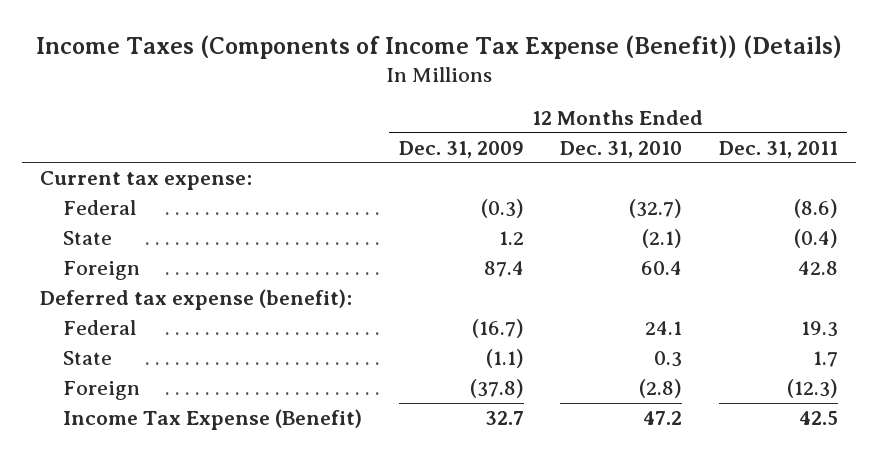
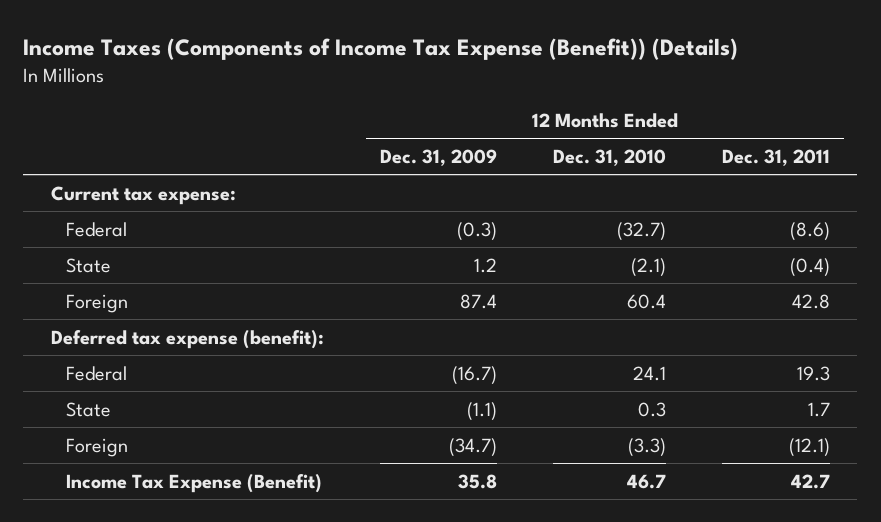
- Foreign | (37.8) | (2.8) | (12.3)
- Income Tax Expense (Benefit) | 32.7 | 47.2 | 42.5
+ Foreign | (34.7) | (3.3) | (12.1)
+ Income Tax Expense (Benefit) | 35.8 | 46.7 | 42.7

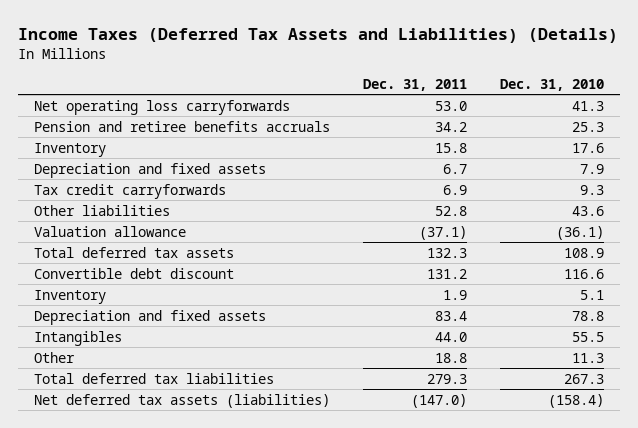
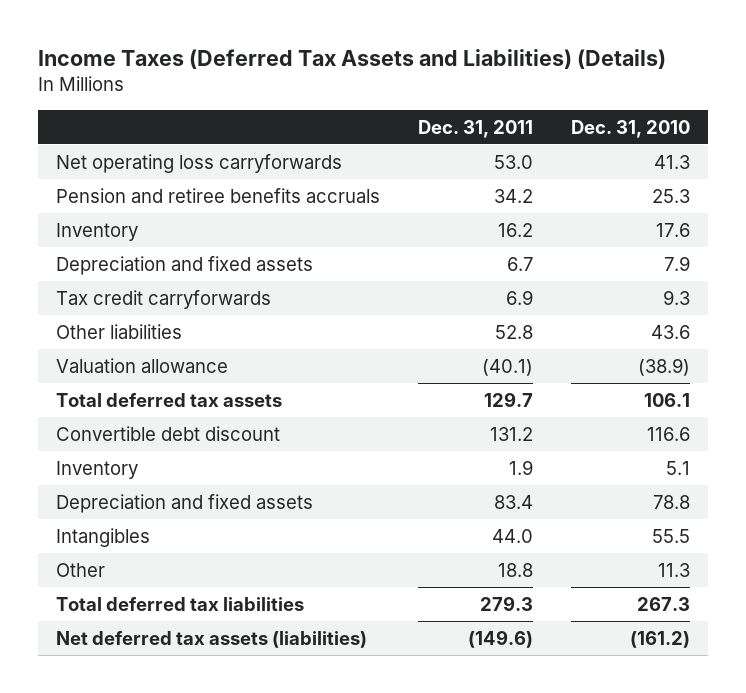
- Inventory | 15.8 | 17.6
+ Inventory | 16.2 | 17.6
- Valuation allowance | (37.1) | (36.1)
- Total deferred tax assets | 132.3 | 108.9
+ Valuation allowance | (40.1) | (38.9)
+ Total deferred tax assets | 129.7 | 106.1
- Net deferred tax assets (liabilities) | (147.0) | (158.4)
+ Net deferred tax assets (liabilities) | (149.6) | (161.2)

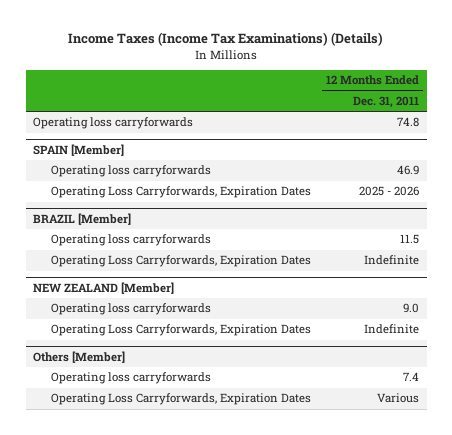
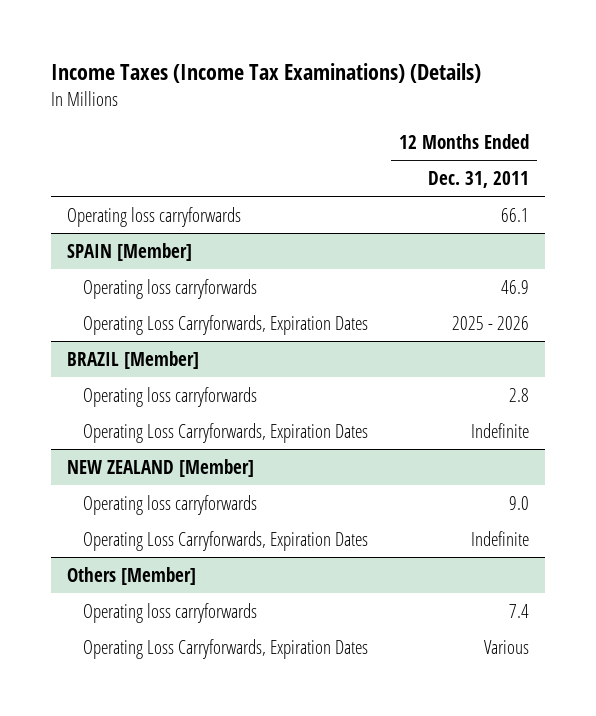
- Operating loss carryforwards | 74.8
+ Operating loss carryforwards | 66.1
@ BRAZIL [Member]
- Operating loss carryforwards | 11.5
+ Operating loss carryforwards | 2.8

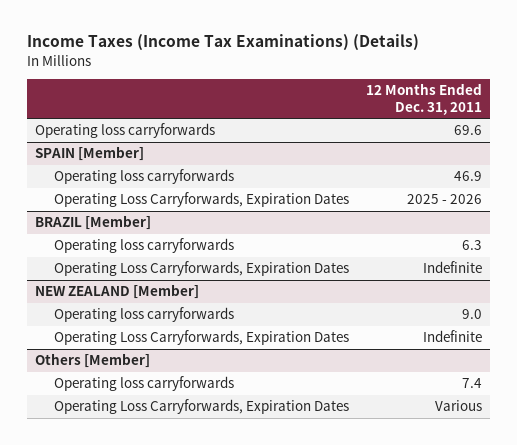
- Operating loss carryforwards | 66.1
+ Operating loss carryforwards | 69.6
@ BRAZIL [Member]
- Operating loss carryforwards | 2.8
+ Operating loss carryforwards | 6.3

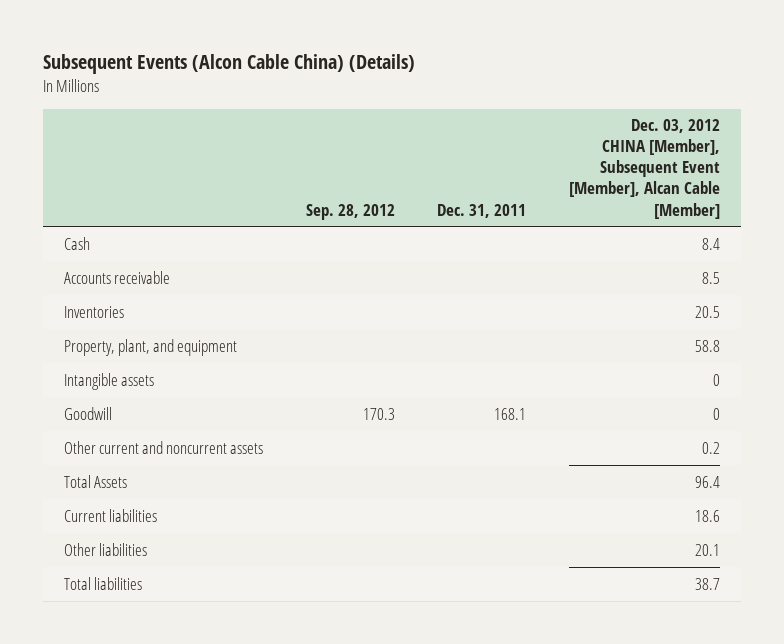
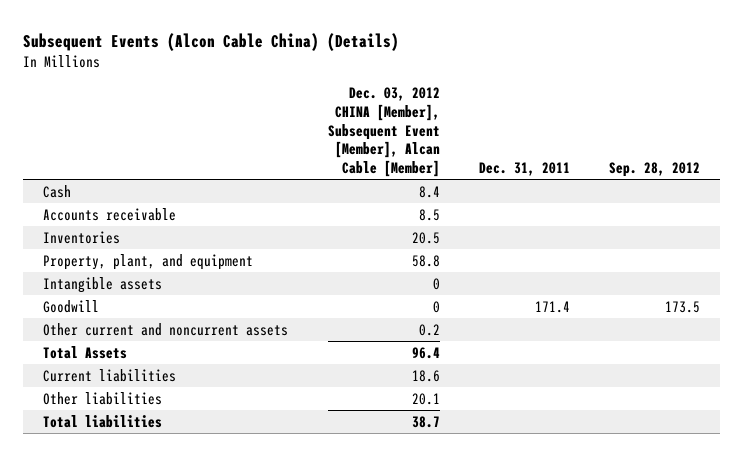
- | Sep. 28, 2012 | Dec. 31, 2011 | Dec. 03, 2012 CHINA [Member], Subsequent Event [Member], Alcan Cable [Member]
+ | Dec. 03, 2012 CHINA [Member], Subsequent Event [Member], Alcan Cable [Member] | Dec. 31, 2011 | Sep. 28, 2012
- Goodwill | 170.3 | 168.1 | 0
+ Goodwill | 0 | 171.4 | 173.5

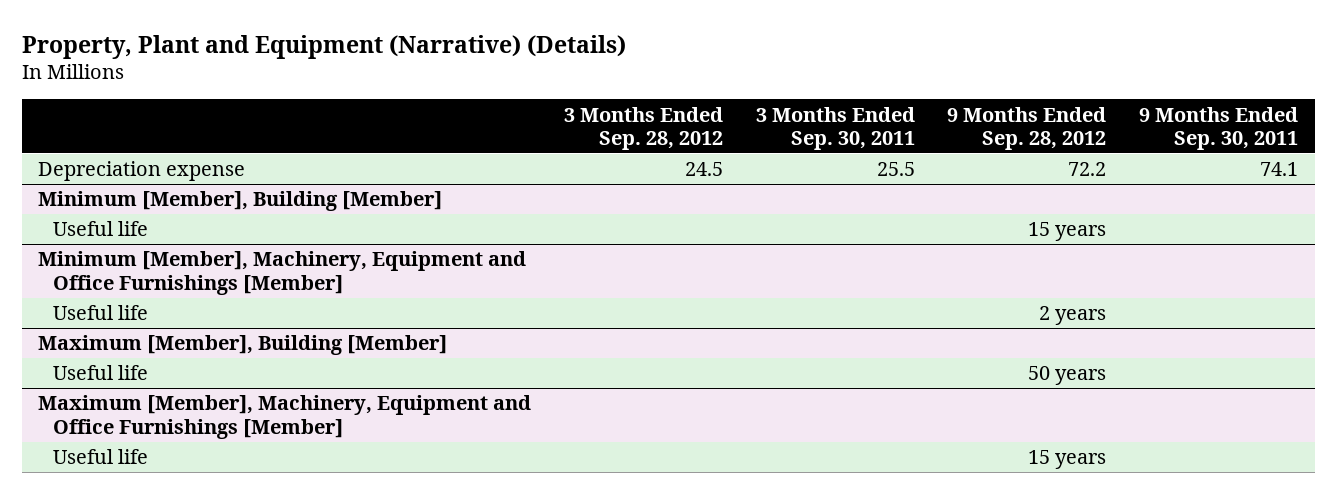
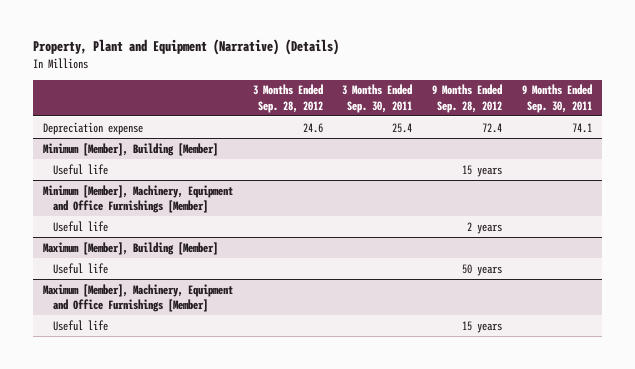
- Depreciation expense | 24.5 | 25.5 | 72.2 | 74.1
+ Depreciation expense | 24.6 | 25.4 | 72.4 | 74.1

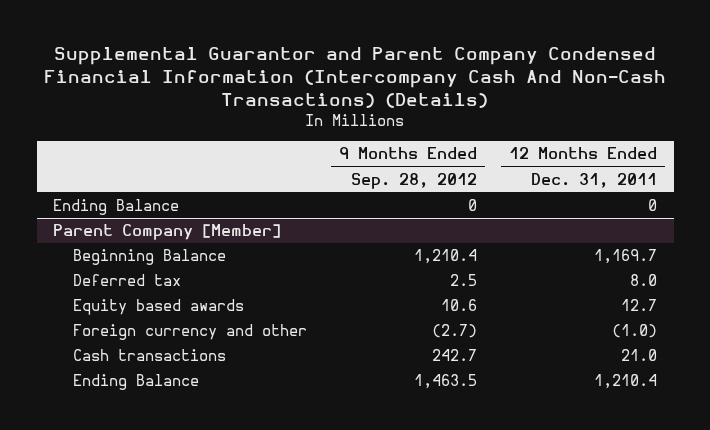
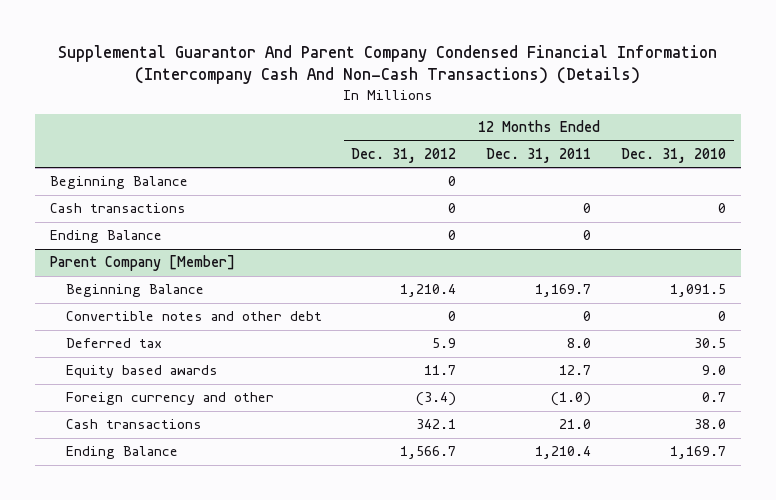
- Supplemental Guarantor and Parent Company Condensed Financial Information (Intercompany Cash And Non-Cash Transactions) (Details)
+ Supplemental Guarantor And Parent Company Condensed Financial Information (Intercompany Cash And Non-Cash Transactions) (Details)
- | 9 Months Ended Sep. 28, 2012 | 12 Months Ended Dec. 31, 2011
+ | 12 Months Ended Dec. 31, 2012 | 12 Months Ended Dec. 31, 2011 | 12 Months Ended Dec. 31, 2010
+ Beginning Balance | 0 | |
+ Cash transactions | 0 | 0 | 0
@ Parent Company [Member]
+ Convertible notes and other debt | 0 | 0 | 0

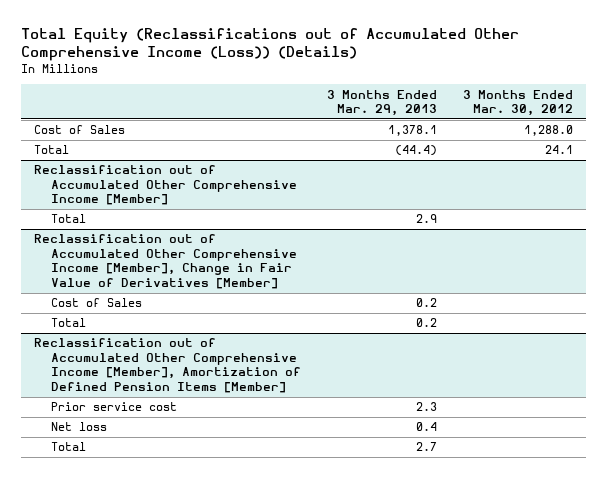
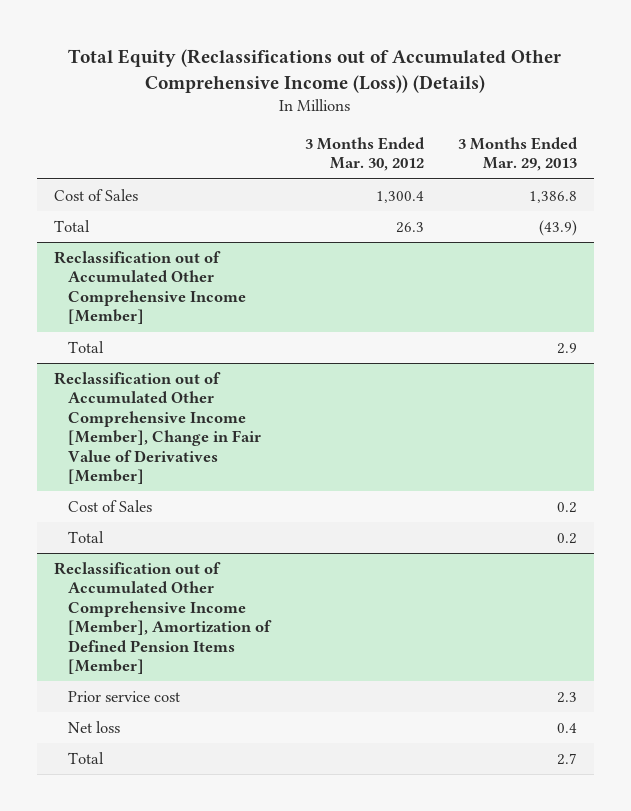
- | 3 Months Ended Mar. 29, 2013 | 3 Months Ended Mar. 30, 2012
+ | 3 Months Ended Mar. 30, 2012 | 3 Months Ended Mar. 29, 2013
- Cost of Sales | 1,378.1 | 1,288.0
- Total | (44.4) | 24.1
+ Cost of Sales | 1,300.4 | 1,386.8
+ Total | 26.3 | (43.9)

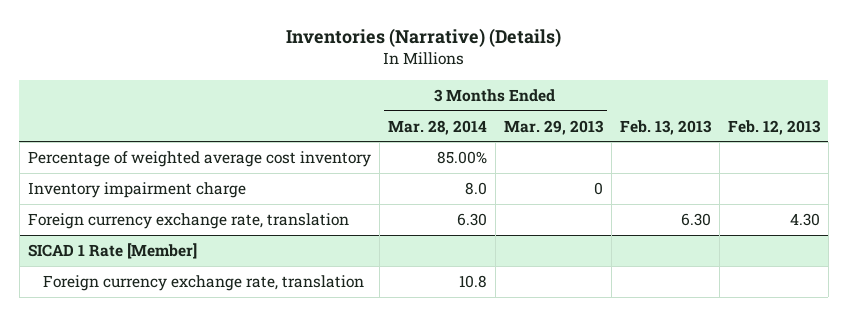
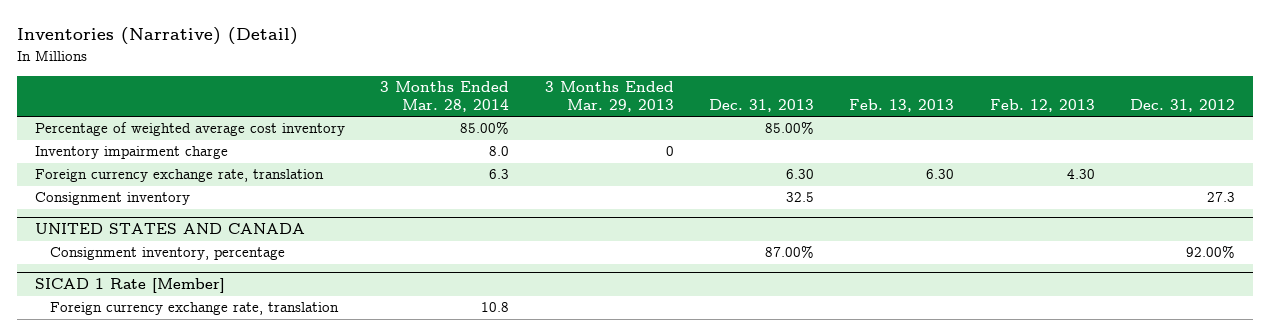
- Inventories (Narrative) (Details)
+ Inventories (Narrative) (Detail)
- | 3 Months Ended Mar. 28, 2014 | 3 Months Ended Mar. 29, 2013 | Feb. 13, 2013 | Feb. 12, 2013
+ | 3 Months Ended Mar. 28, 2014 | 3 Months Ended Mar. 29, 2013 | Dec. 31, 2013 | Feb. 13, 2013 | Feb. 12, 2013 | Dec. 31, 2012
- Foreign currency exchange rate, translation | 6.30 | | 6.30 | 4.30
+ Foreign currency exchange rate, translation | 6.3 | | 6.30 | 6.30 | 4.30 |
+ Consignment inventory | | | 32.5 | | | 27.3
+ UNITED STATES AND CANADA
+ Consignment inventory, percentage | | | 87.00% | | | 92.00%

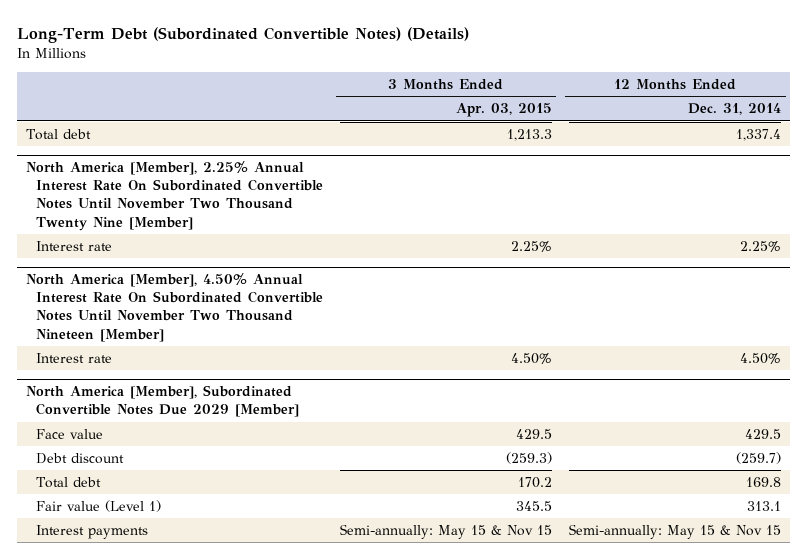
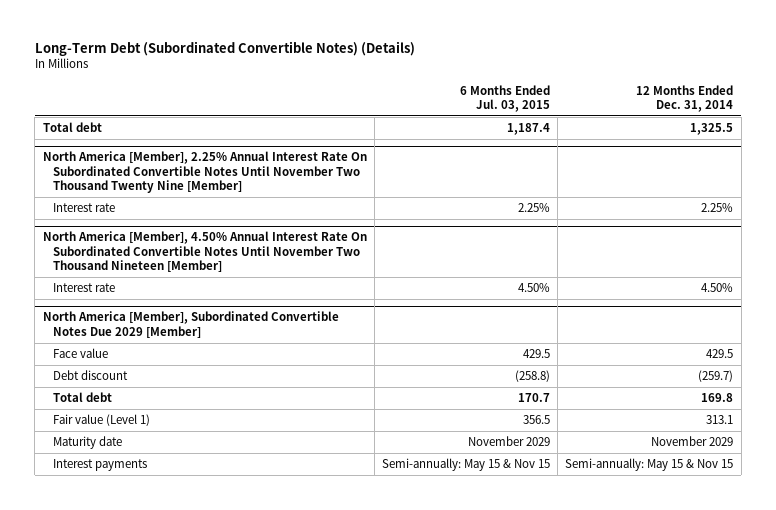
- | 3 Months Ended Apr. 03, 2015 | 12 Months Ended Dec. 31, 2014
+ | 6 Months Ended Jul. 03, 2015 | 12 Months Ended Dec. 31, 2014
- Total debt | 1,213.3 | 1,337.4
+ Total debt | 1,187.4 | 1,325.5
@ North America [Member], Subordinated Convertible Notes Due 2029 [Member]
+ Maturity date | November 2029 | November 2029

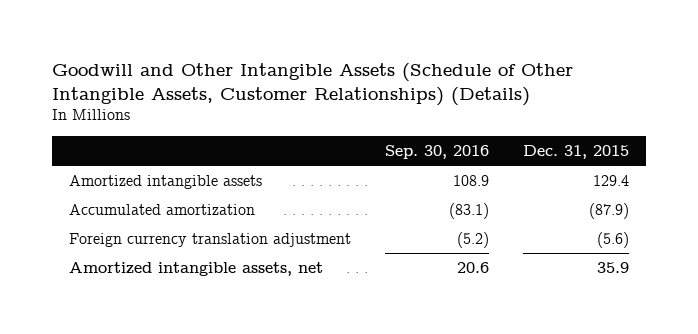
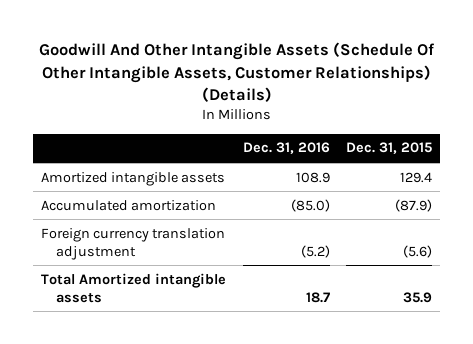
- Goodwill and Other Intangible Assets (Schedule of Other Intangible Assets, Customer Relationships) (Details)
+ Goodwill And Other Intangible Assets (Schedule Of Other Intangible Assets, Customer Relationships) (Details)
- | Sep. 30, 2016 | Dec. 31, 2015
+ | Dec. 31, 2016 | Dec. 31, 2015
- Amortized intangible assets, net | 20.6 | 35.9
+ Total Amortized intangible assets | 18.7 | 35.9

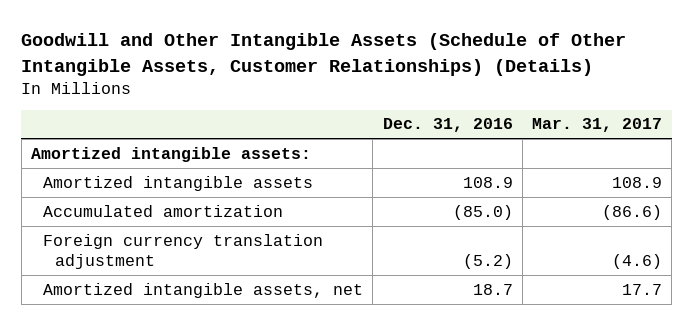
- Goodwill And Other Intangible Assets (Schedule Of Other Intangible Assets, Customer Relationships) (Details)
+ Goodwill and Other Intangible Assets (Schedule of Other Intangible Assets, Customer Relationships) (Details)
- | Dec. 31, 2016 | Dec. 31, 2015
+ | Dec. 31, 2016 | Mar. 31, 2017
+ Amortized intangible assets:
- Total Amortized intangible assets | 18.7 | 35.9
+ Amortized intangible assets, net | 18.7 | 17.7

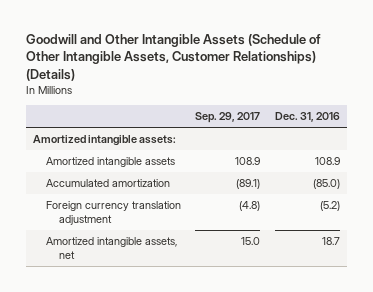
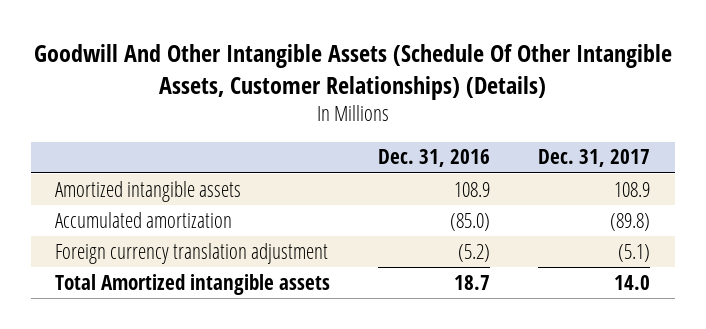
- Goodwill and Other Intangible Assets (Schedule of Other Intangible Assets, Customer Relationships) (Details)
+ Goodwill And Other Intangible Assets (Schedule Of Other Intangible Assets, Customer Relationships) (Details)
- | Sep. 29, 2017 | Dec. 31, 2016
+ | Dec. 31, 2016 | Dec. 31, 2017
- Amortized intangible assets:
- Amortized intangible assets, net | 15.0 | 18.7
+ Total Amortized intangible assets | 18.7 | 14.0

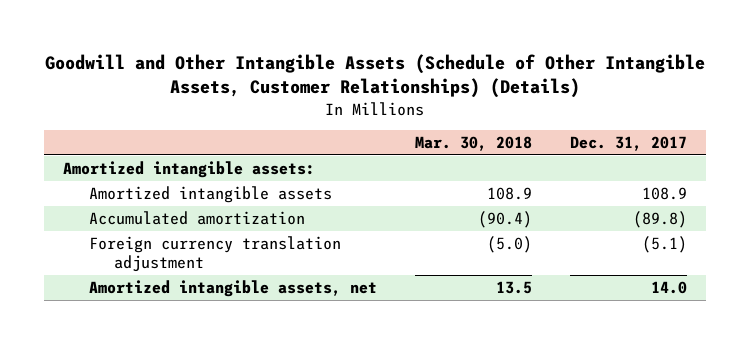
- Goodwill And Other Intangible Assets (Schedule Of Other Intangible Assets, Customer Relationships) (Details)
+ Goodwill and Other Intangible Assets (Schedule of Other Intangible Assets, Customer Relationships) (Details)
- | Dec. 31, 2016 | Dec. 31, 2017
+ | Mar. 30, 2018 | Dec. 31, 2017
+ Amortized intangible assets:
- Total Amortized intangible assets | 18.7 | 14.0
+ Amortized intangible assets, net | 13.5 | 14.0

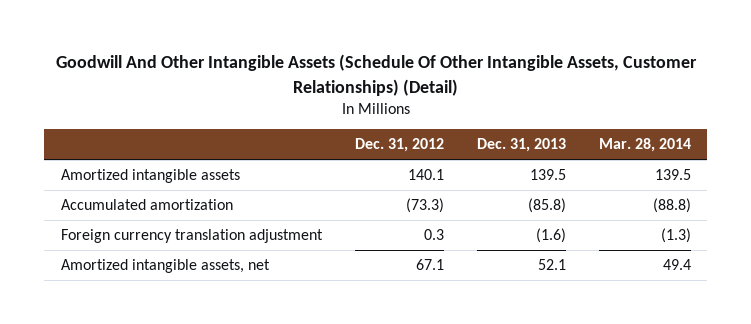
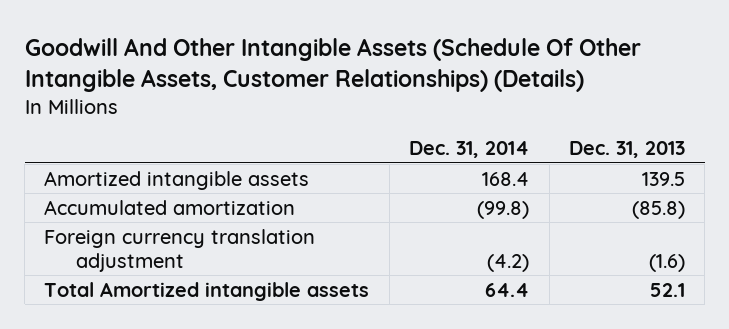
- Goodwill And Other Intangible Assets (Schedule Of Other Intangible Assets, Customer Relationships) (Detail)
+ Goodwill And Other Intangible Assets (Schedule Of Other Intangible Assets, Customer Relationships) (Details)
- | Dec. 31, 2012 | Dec. 31, 2013 | Mar. 28, 2014
+ | Dec. 31, 2014 | Dec. 31, 2013
- Amortized intangible assets, net | 67.1 | 52.1 | 49.4
+ Total Amortized intangible assets | 64.4 | 52.1

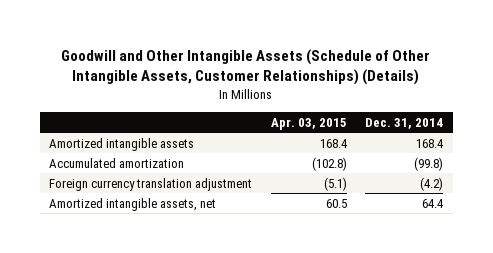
- Goodwill And Other Intangible Assets (Schedule Of Other Intangible Assets, Customer Relationships) (Details)
+ Goodwill and Other Intangible Assets (Schedule of Other Intangible Assets, Customer Relationships) (Details)
- | Dec. 31, 2014 | Dec. 31, 2013
+ | Apr. 03, 2015 | Dec. 31, 2014
- Total Amortized intangible assets | 64.4 | 52.1
+ Amortized intangible assets, net | 60.5 | 64.4

